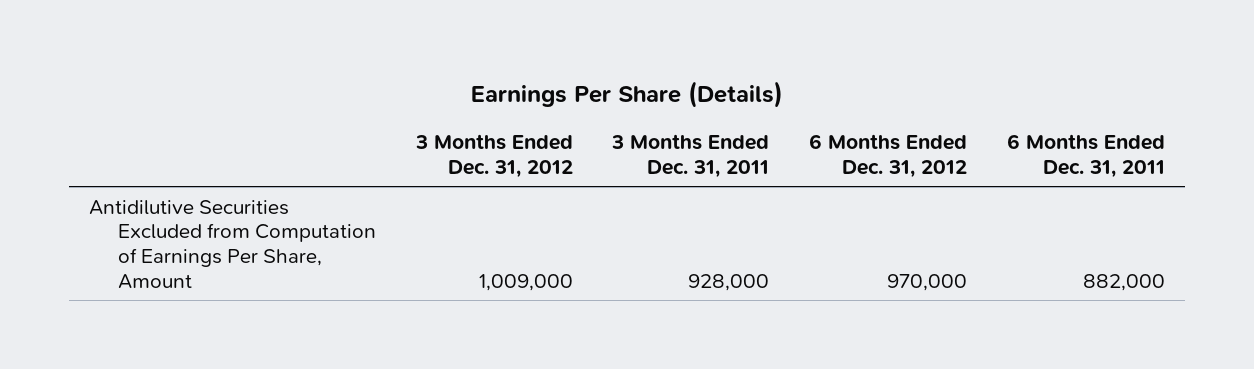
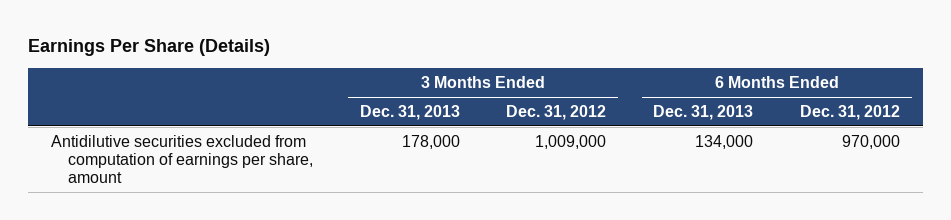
- | 3 Months Ended Dec. 31, 2012 | 3 Months Ended Dec. 31, 2011 | 6 Months Ended Dec. 31, 2012 | 6 Months Ended Dec. 31, 2011
+ | 3 Months Ended Dec. 31, 2013 | 3 Months Ended Dec. 31, 2012 | 6 Months Ended Dec. 31, 2013 | 6 Months Ended Dec. 31, 2012
- Antidilutive Securities Excluded from Computation of Earnings Per Share, Amount | 1,009,000 | 928,000 | 970,000 | 882,000
+ Antidilutive securities excluded from computation of earnings per share, amount | 178,000 | 1,009,000 | 134,000 | 970,000

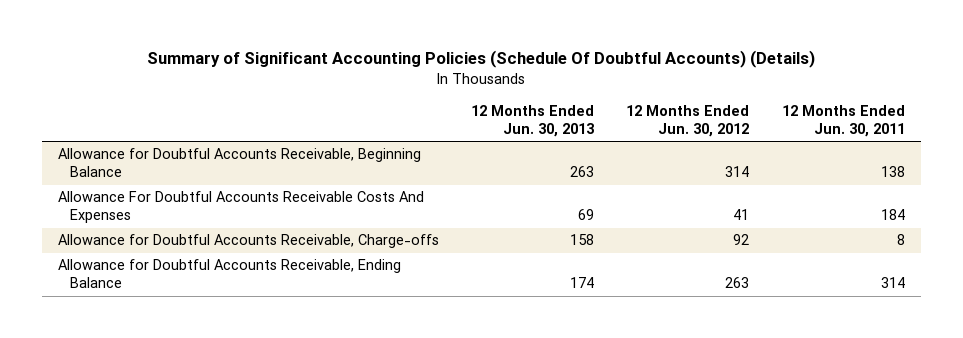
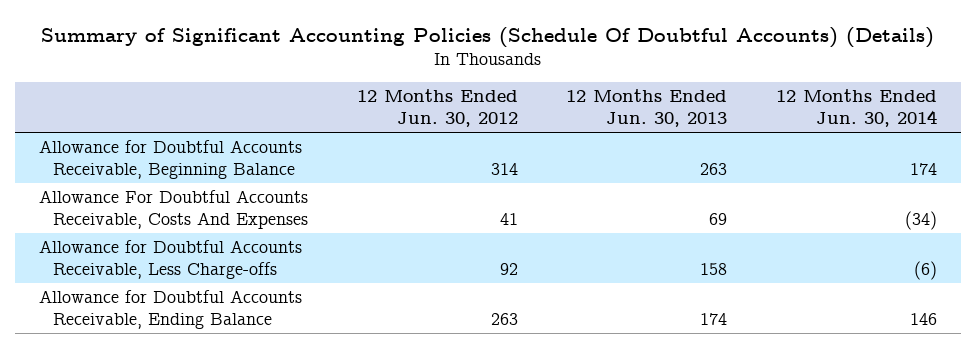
- | 12 Months Ended Jun. 30, 2013 | 12 Months Ended Jun. 30, 2012 | 12 Months Ended Jun. 30, 2011
+ | 12 Months Ended Jun. 30, 2012 | 12 Months Ended Jun. 30, 2013 | 12 Months Ended Jun. 30, 2014
- Allowance For Doubtful Accounts Receivable Costs And Expenses | 69 | 41 | 184
- Allowance for Doubtful Accounts Receivable, Charge-offs | 158 | 92 | 8
+ Allowance For Doubtful Accounts Receivable, Costs And Expenses | 41 | 69 | (34)
+ Allowance for Doubtful Accounts Receivable, Less Charge-offs | 92 | 158 | (6)

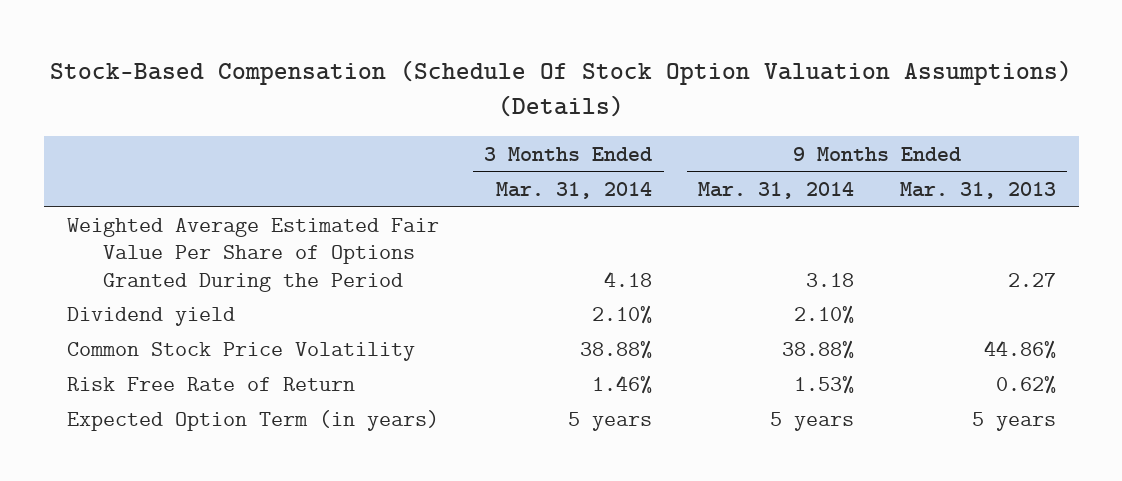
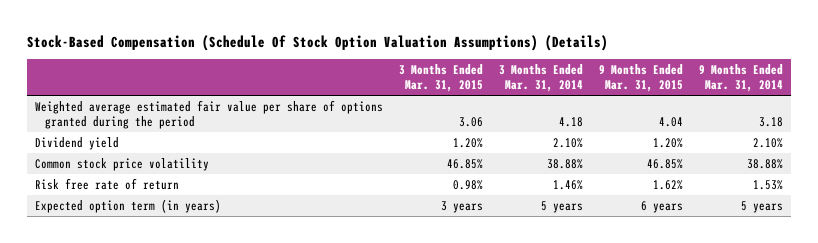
- | 3 Months Ended Mar. 31, 2014 | 9 Months Ended Mar. 31, 2014 | 9 Months Ended Mar. 31, 2013
+ | 3 Months Ended Mar. 31, 2015 | 3 Months Ended Mar. 31, 2014 | 9 Months Ended Mar. 31, 2015 | 9 Months Ended Mar. 31, 2014
- Weighted Average Estimated Fair Value Per Share of Options Granted During the Period | 4.18 | 3.18 | 2.27
+ Weighted average estimated fair value per share of options granted during the period | 3.06 | 4.18 | 4.04 | 3.18
- Common Stock Price Volatility | 38.88% | 38.88% | 44.86%
- Risk Free Rate of Return | 1.46% | 1.53% | 0.62%
- Expected Option Term (in years) | 5 years | 5 years | 5 years
+ Common stock price volatility | 46.85% | 38.88% | 46.85% | 38.88%
+ Risk free rate of return | 0.98% | 1.46% | 1.62% | 1.53%
+ Expected option term (in years) | 3 years | 5 years | 6 years | 5 years

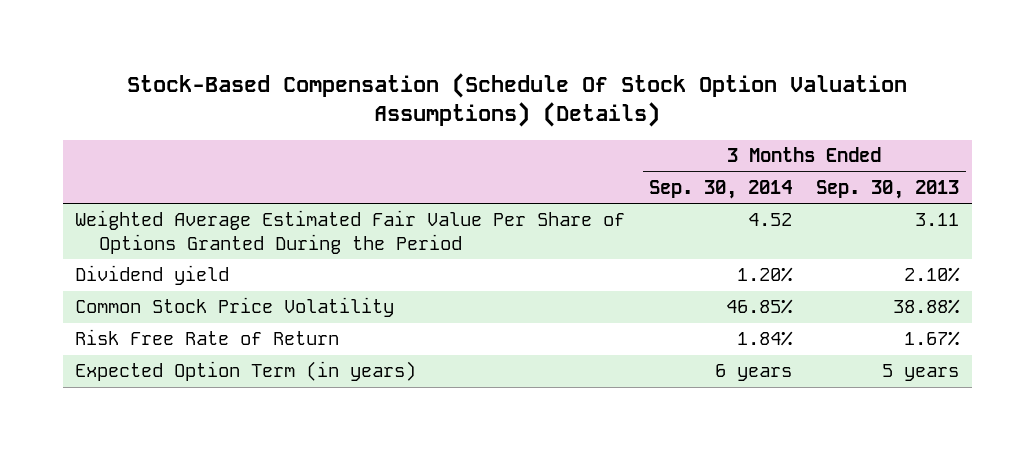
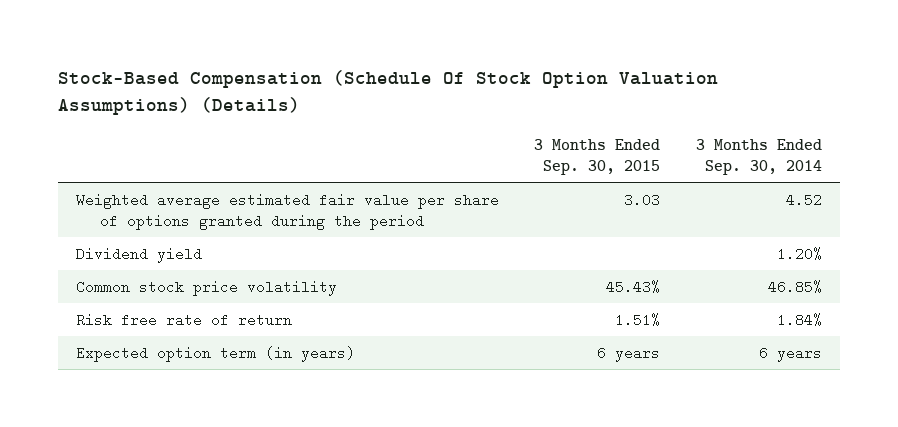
- | 3 Months Ended Sep. 30, 2014 | 3 Months Ended Sep. 30, 2013
+ | 3 Months Ended Sep. 30, 2015 | 3 Months Ended Sep. 30, 2014
- Weighted Average Estimated Fair Value Per Share of Options Granted During the Period | 4.52 | 3.11
+ Weighted average estimated fair value per share of options granted during the period | 3.03 | 4.52
- Common Stock Price Volatility | 46.85% | 38.88%
- Risk Free Rate of Return | 1.84% | 1.67%
- Expected Option Term (in years) | 6 years | 5 years
+ Common stock price volatility | 45.43% | 46.85%
+ Risk free rate of return | 1.51% | 1.84%
+ Expected option term (in years) | 6 years | 6 years

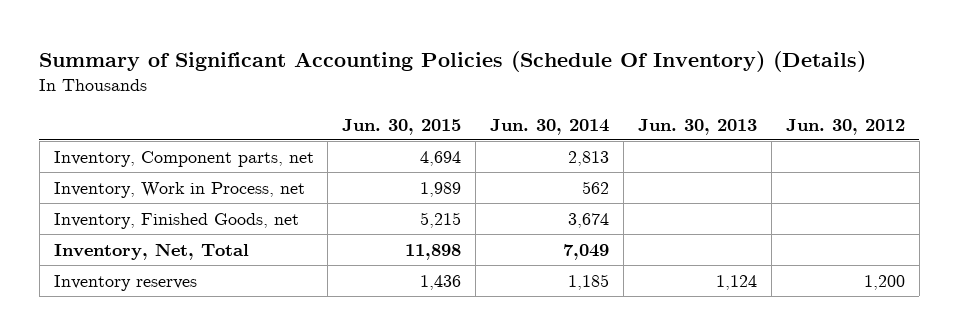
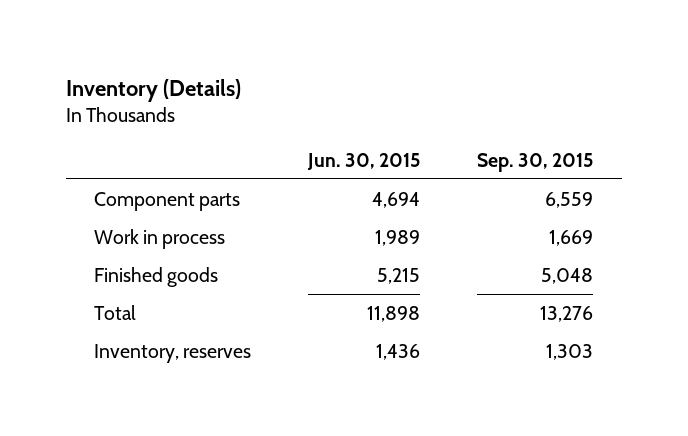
- Summary of Significant Accounting Policies (Schedule Of Inventory) (Details)
+ Inventory (Details)
- | Jun. 30, 2015 | Jun. 30, 2014 | Jun. 30, 2013 | Jun. 30, 2012
+ | Jun. 30, 2015 | Sep. 30, 2015
- Inventory, Component parts, net | 4,694 | 2,813 | |
- Inventory, Work in Process, net | 1,989 | 562 | |
- Inventory, Finished Goods, net | 5,215 | 3,674 | |
- Inventory, Net, Total | 11,898 | 7,049 | |
- Inventory reserves | 1,436 | 1,185 | 1,124 | 1,200
+ Component parts | 4,694 | 6,559
+ Work in process | 1,989 | 1,669
+ Finished goods | 5,215 | 5,048
+ Total | 11,898 | 13,276
+ Inventory, reserves | 1,436 | 1,303

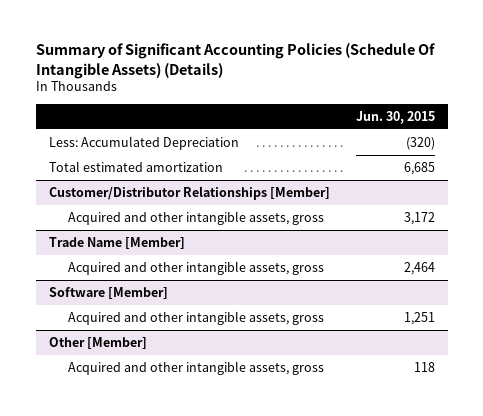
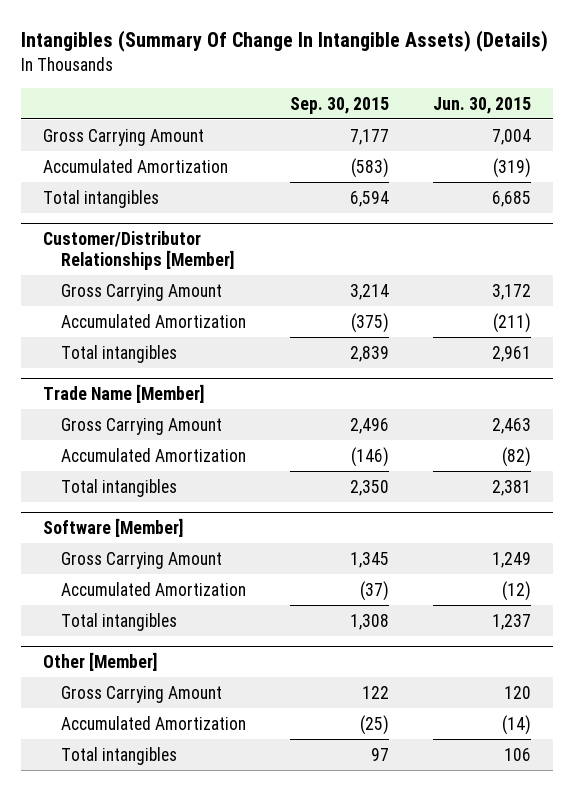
- Summary of Significant Accounting Policies (Schedule Of Intangible Assets) (Details)
+ Intangibles (Summary Of Change In Intangible Assets) (Details)
- | Jun. 30, 2015
+ | Sep. 30, 2015 | Jun. 30, 2015
- Less: Accumulated Depreciation | (320)
- Total estimated amortization | 6,685
+ Gross Carrying Amount | 7,177 | 7,004
+ Accumulated Amortization | (583) | (319)
+ Total intangibles | 6,594 | 6,685
@ Customer/Distributor Relationships [Member]
- Acquired and other intangible assets, gross | 3,172
+ Gross Carrying Amount | 3,214 | 3,172
+ Accumulated Amortization | (375) | (211)
+ Total intangibles | 2,839 | 2,961
@ Trade Name [Member]
- Acquired and other intangible assets, gross | 2,464
+ Gross Carrying Amount | 2,496 | 2,463
+ Accumulated Amortization | (146) | (82)
+ Total intangibles | 2,350 | 2,381
@ Software [Member]
- Acquired and other intangible assets, gross | 1,251
+ Gross Carrying Amount | 1,345 | 1,249
+ Accumulated Amortization | (37) | (12)
+ Total intangibles | 1,308 | 1,237
@ Other [Member]
- Acquired and other intangible assets, gross | 118
+ Gross Carrying Amount | 122 | 120
+ Accumulated Amortization | (25) | (14)
+ Total intangibles | 97 | 106

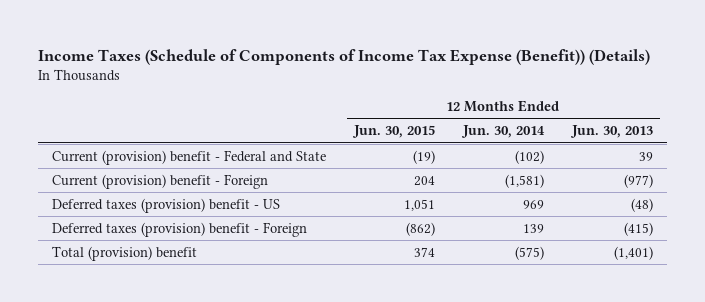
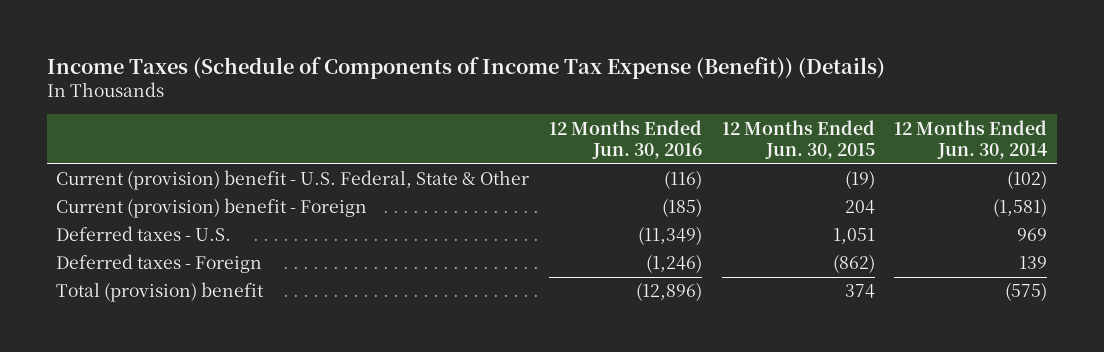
- | 12 Months Ended Jun. 30, 2015 | 12 Months Ended Jun. 30, 2014 | 12 Months Ended Jun. 30, 2013
+ | 12 Months Ended Jun. 30, 2016 | 12 Months Ended Jun. 30, 2015 | 12 Months Ended Jun. 30, 2014
- Current (provision) benefit - Federal and State | (19) | (102) | 39
+ Current (provision) benefit - U.S. Federal, State & Other | (116) | (19) | (102)
- Deferred taxes (provision) benefit - US | 1,051 | 969 | (48)
- Deferred taxes (provision) benefit - Foreign | (862) | 139 | (415)
+ Deferred taxes - U.S. | (11,349) | 1,051 | 969
+ Deferred taxes - Foreign | (1,246) | (862) | 139

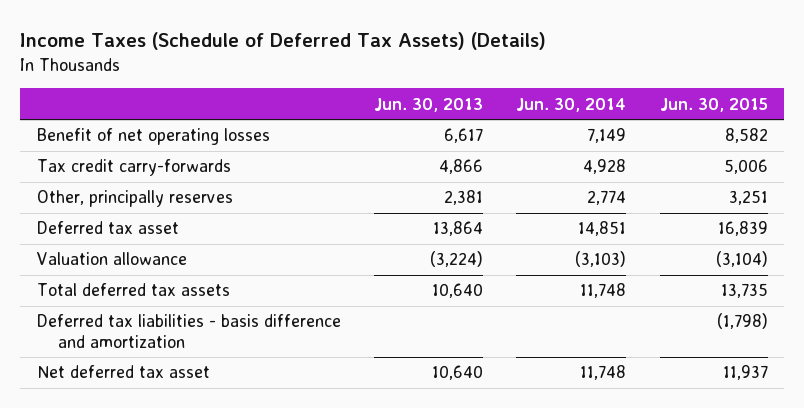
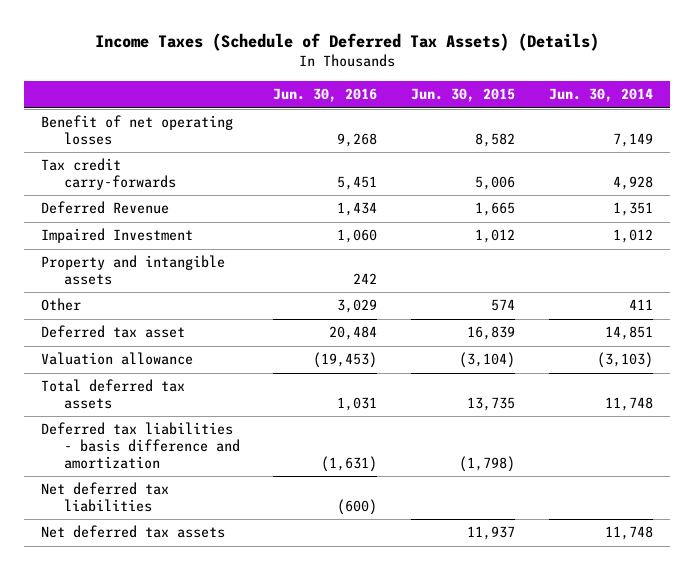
- | Jun. 30, 2013 | Jun. 30, 2014 | Jun. 30, 2015
+ | Jun. 30, 2016 | Jun. 30, 2015 | Jun. 30, 2014
- Other, principally reserves | 2,381 | 2,774 | 3,251
+ Deferred Revenue | 1,434 | 1,665 | 1,351
+ Impaired Investment | 1,060 | 1,012 | 1,012
+ Property and intangible assets | 242 | |
+ Other | 3,029 | 574 | 411
- Net deferred tax asset | 10,640 | 11,748 | 11,937
+ Net deferred tax liabilities | (600) | |
+ Net deferred tax assets | | 11,937 | 11,748

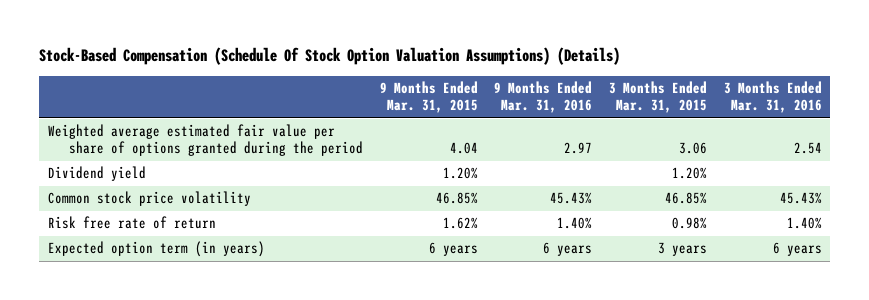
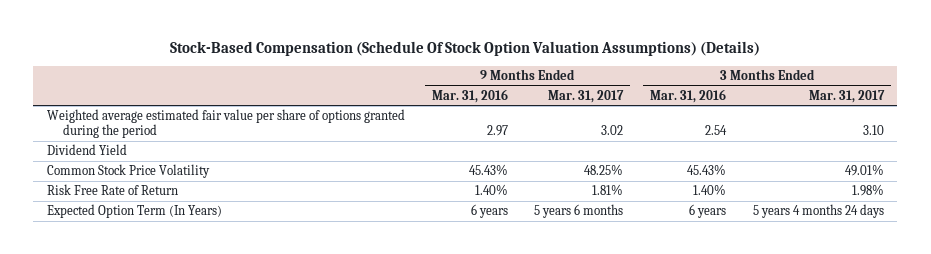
- | 9 Months Ended Mar. 31, 2015 | 9 Months Ended Mar. 31, 2016 | 3 Months Ended Mar. 31, 2015 | 3 Months Ended Mar. 31, 2016
+ | 9 Months Ended Mar. 31, 2016 | 9 Months Ended Mar. 31, 2017 | 3 Months Ended Mar. 31, 2016 | 3 Months Ended Mar. 31, 2017
- Dividend yield | 1.20% | | 1.20% |
- Common stock price volatility | 46.85% | 45.43% | 46.85% | 45.43%
- Risk free rate of return | 1.62% | 1.40% | 0.98% | 1.40%
- Expected option term (in years) | 6 years | 6 years | 3 years | 6 years
+ Dividend Yield
+ Common Stock Price Volatility | 45.43% | 48.25% | 45.43% | 49.01%
+ Risk Free Rate of Return | 1.40% | 1.81% | 1.40% | 1.98%
+ Expected Option Term (In Years) | 6 years | 5 years 6 months | 6 years | 5 years 4 months 24 days

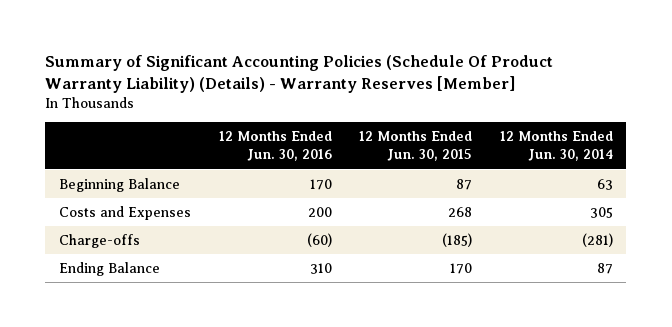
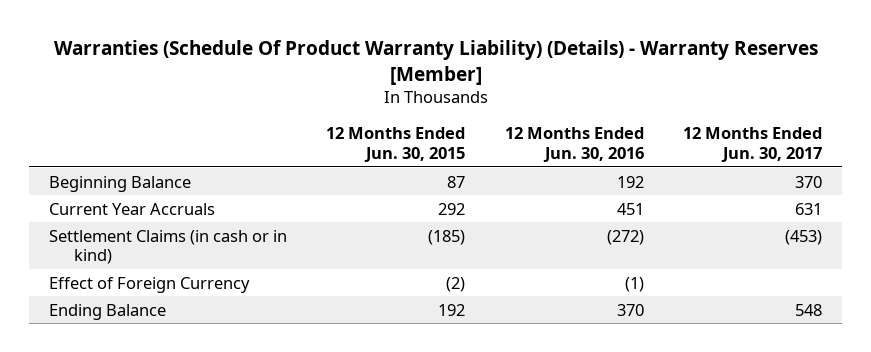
- Summary of Significant Accounting Policies (Schedule Of Product Warranty Liability) (Details) - Warranty Reserves [Member]
+ Warranties (Schedule Of Product Warranty Liability) (Details) - Warranty Reserves [Member]
- | 12 Months Ended Jun. 30, 2016 | 12 Months Ended Jun. 30, 2015 | 12 Months Ended Jun. 30, 2014
+ | 12 Months Ended Jun. 30, 2015 | 12 Months Ended Jun. 30, 2016 | 12 Months Ended Jun. 30, 2017
- Beginning Balance | 170 | 87 | 63
- Costs and Expenses | 200 | 268 | 305
- Charge-offs | (60) | (185) | (281)
- Ending Balance | 310 | 170 | 87
+ Beginning Balance | 87 | 192 | 370
+ Current Year Accruals | 292 | 451 | 631
+ Settlement Claims (in cash or in kind) | (185) | (272) | (453)
+ Effect of Foreign Currency | (2) | (1) |
+ Ending Balance | 192 | 370 | 548

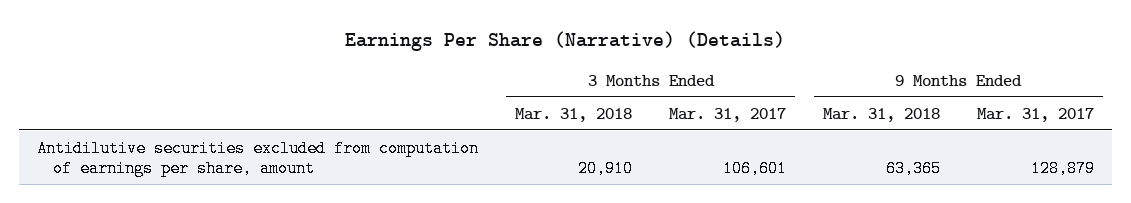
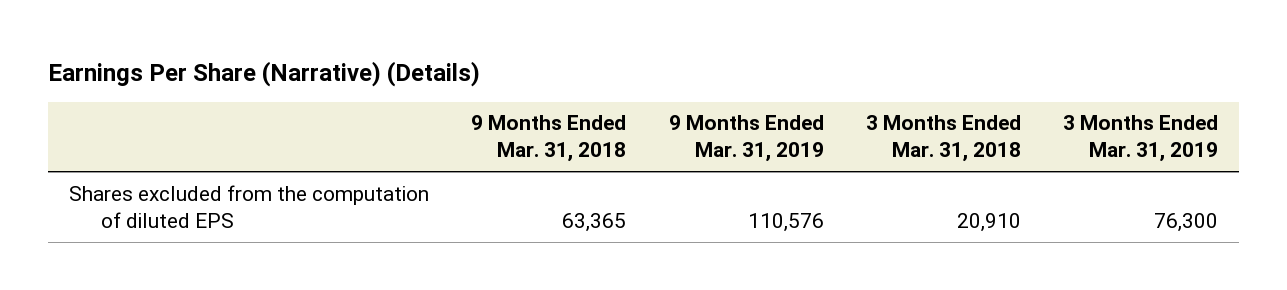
- | 3 Months Ended Mar. 31, 2018 | 3 Months Ended Mar. 31, 2017 | 9 Months Ended Mar. 31, 2018 | 9 Months Ended Mar. 31, 2017
+ | 9 Months Ended Mar. 31, 2018 | 9 Months Ended Mar. 31, 2019 | 3 Months Ended Mar. 31, 2018 | 3 Months Ended Mar. 31, 2019
- Antidilutive securities excluded from computation of earnings per share, amount | 20,910 | 106,601 | 63,365 | 128,879
+ Shares excluded from the computation of diluted EPS | 63,365 | 110,576 | 20,910 | 76,300

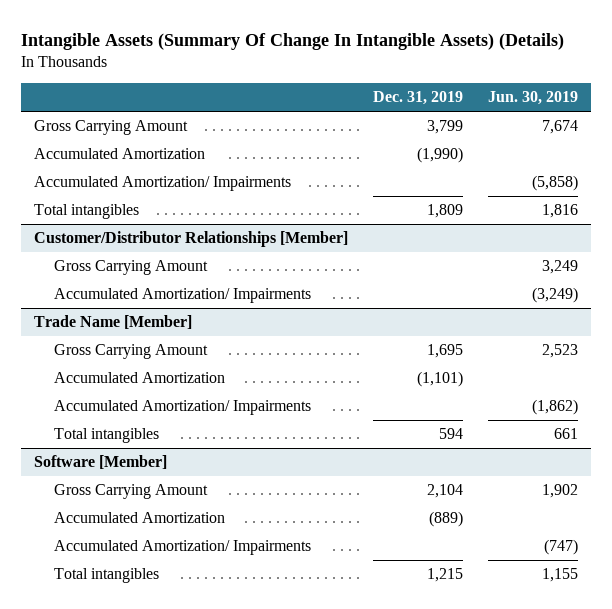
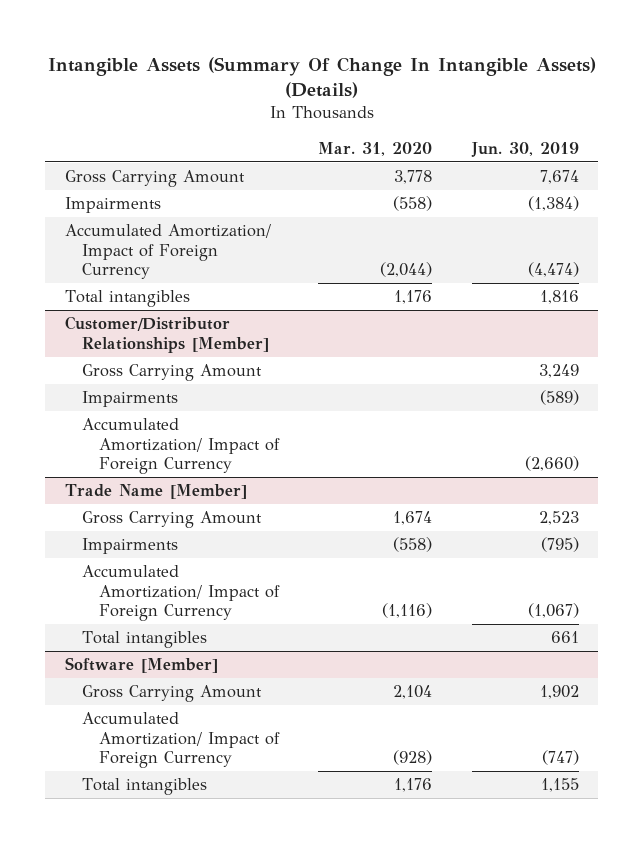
- | Dec. 31, 2019 | Jun. 30, 2019
+ | Mar. 31, 2020 | Jun. 30, 2019
- Accumulated Amortization | (1,990) |
- Accumulated Amortization/ Impairments | | (5,858)
+ Impairments | (558) | (1,384)
+ Accumulated Amortization/ Impact of Foreign Currency | (2,044) | (4,474)
@ Customer/Distributor Relationships [Member]
- Accumulated Amortization/ Impairments | | (3,249)
+ Impairments | | (589)
+ Accumulated Amortization/ Impact of Foreign Currency | | (2,660)
@ Trade Name [Member]
- Accumulated Amortization | (1,101) |
- Accumulated Amortization/ Impairments | | (1,862)
+ Impairments | (558) | (795)
+ Accumulated Amortization/ Impact of Foreign Currency | (1,116) | (1,067)
@ Software [Member]
- Accumulated Amortization | (889) |
- Accumulated Amortization/ Impairments | | (747)
+ Accumulated Amortization/ Impact of Foreign Currency | (928) | (747)

